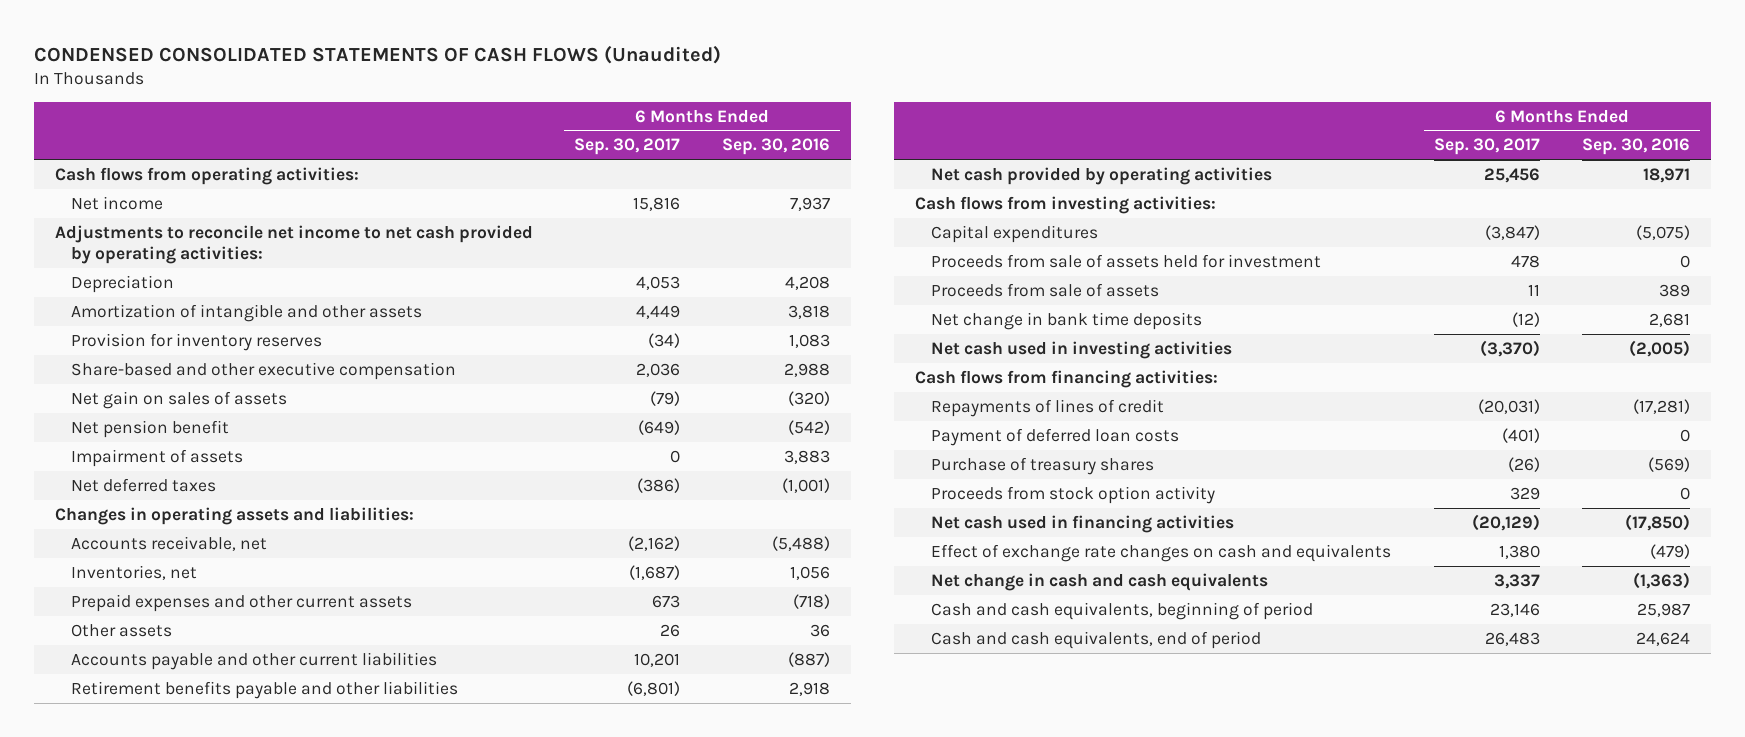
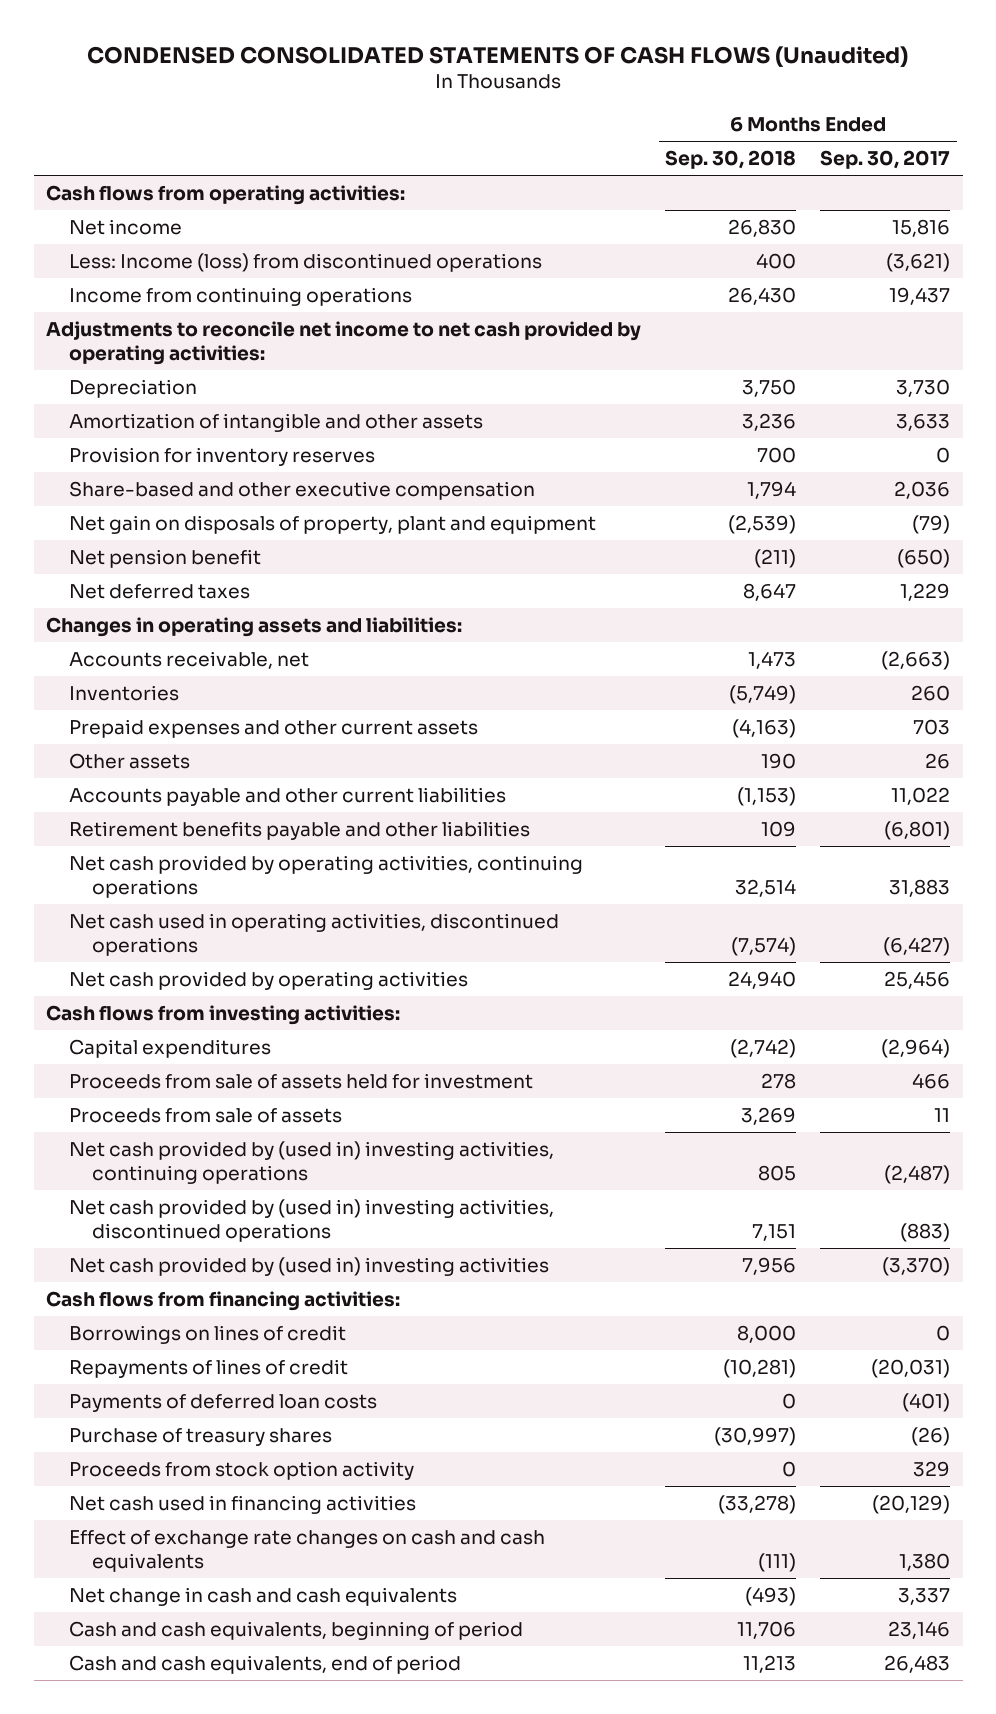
- | 6 Months Ended Sep. 30, 2017 | 6 Months Ended Sep. 30, 2016
+ | 6 Months Ended Sep. 30, 2018 | 6 Months Ended Sep. 30, 2017
+ Less: Income (loss) from discontinued operations | 400 | (3,621)
+ Income from continuing operations | 26,430 | 19,437
- Depreciation | 4,053 | 4,208
- Amortization of intangible and other assets | 4,449 | 3,818
- Provision for inventory reserves | (34) | 1,083
+ Depreciation | 3,750 | 3,730
+ Amortization of intangible and other assets | 3,236 | 3,633
+ Provision for inventory reserves | 700 | 0
- Net gain on sales of assets | (79) | (320)
- Net pension benefit | (649) | (542)
- Impairment of assets | 0 | 3,883
- Net deferred taxes | (386) | (1,001)
+ Net gain on disposals of property, plant and equipment | (2,539) | (79)
+ Net pension benefit | (211) | (650)
+ Net deferred taxes | 8,647 | 1,229
- Accounts receivable, net | (2,162) | (5,488)
- Inventories, net | (1,687) | 1,056
- Prepaid expenses and other current assets | 673 | (718)
+ Accounts receivable, net | 1,473 | (2,663)
+ Inventories | (5,749) | 260
+ Prepaid expenses and other current assets | (4,163) | 703
- Accounts payable and other current liabilities | 10,201 | (887)
+ Accounts payable and other current liabilities | (1,153) | 11,022
+ Net cash provided by operating activities, continuing operations | 32,514 | 31,883
+ Net cash used in operating activities, discontinued operations | (7,574) | (6,427)
- Capital expenditures | (3,847) | (5,075)
- Proceeds from sale of assets held for investment | 478 | 0
+ Capital expenditures | (2,742) | (2,964)
+ Proceeds from sale of assets held for investment | 278 | 466
- Net change in bank time deposits | (12) | 2,681
- Net cash used in investing activities | (3,370) | (2,005)
+ Net cash provided by (used in) investing activities, continuing operations | 805 | (2,487)
+ Net cash provided by (used in) investing activities, discontinued operations | 7,151 | (883)
+ Net cash provided by (used in) investing activities | 7,956 | (3,370)
+ Borrowings on lines of credit | 8,000 | 0
- Payment of deferred loan costs | (401) | 0
+ Payments of deferred loan costs | 0 | (401)
- Effect of exchange rate changes on cash and equivalents | 1,380 | (479)
+ Effect of exchange rate changes on cash and cash equivalents | (111) | 1,380

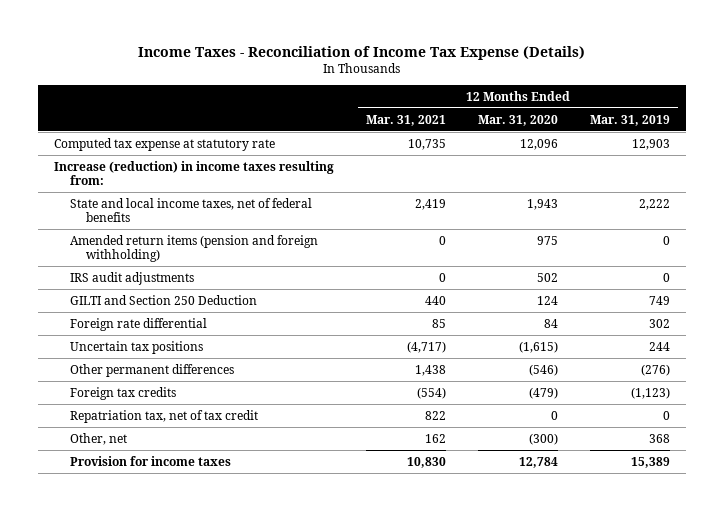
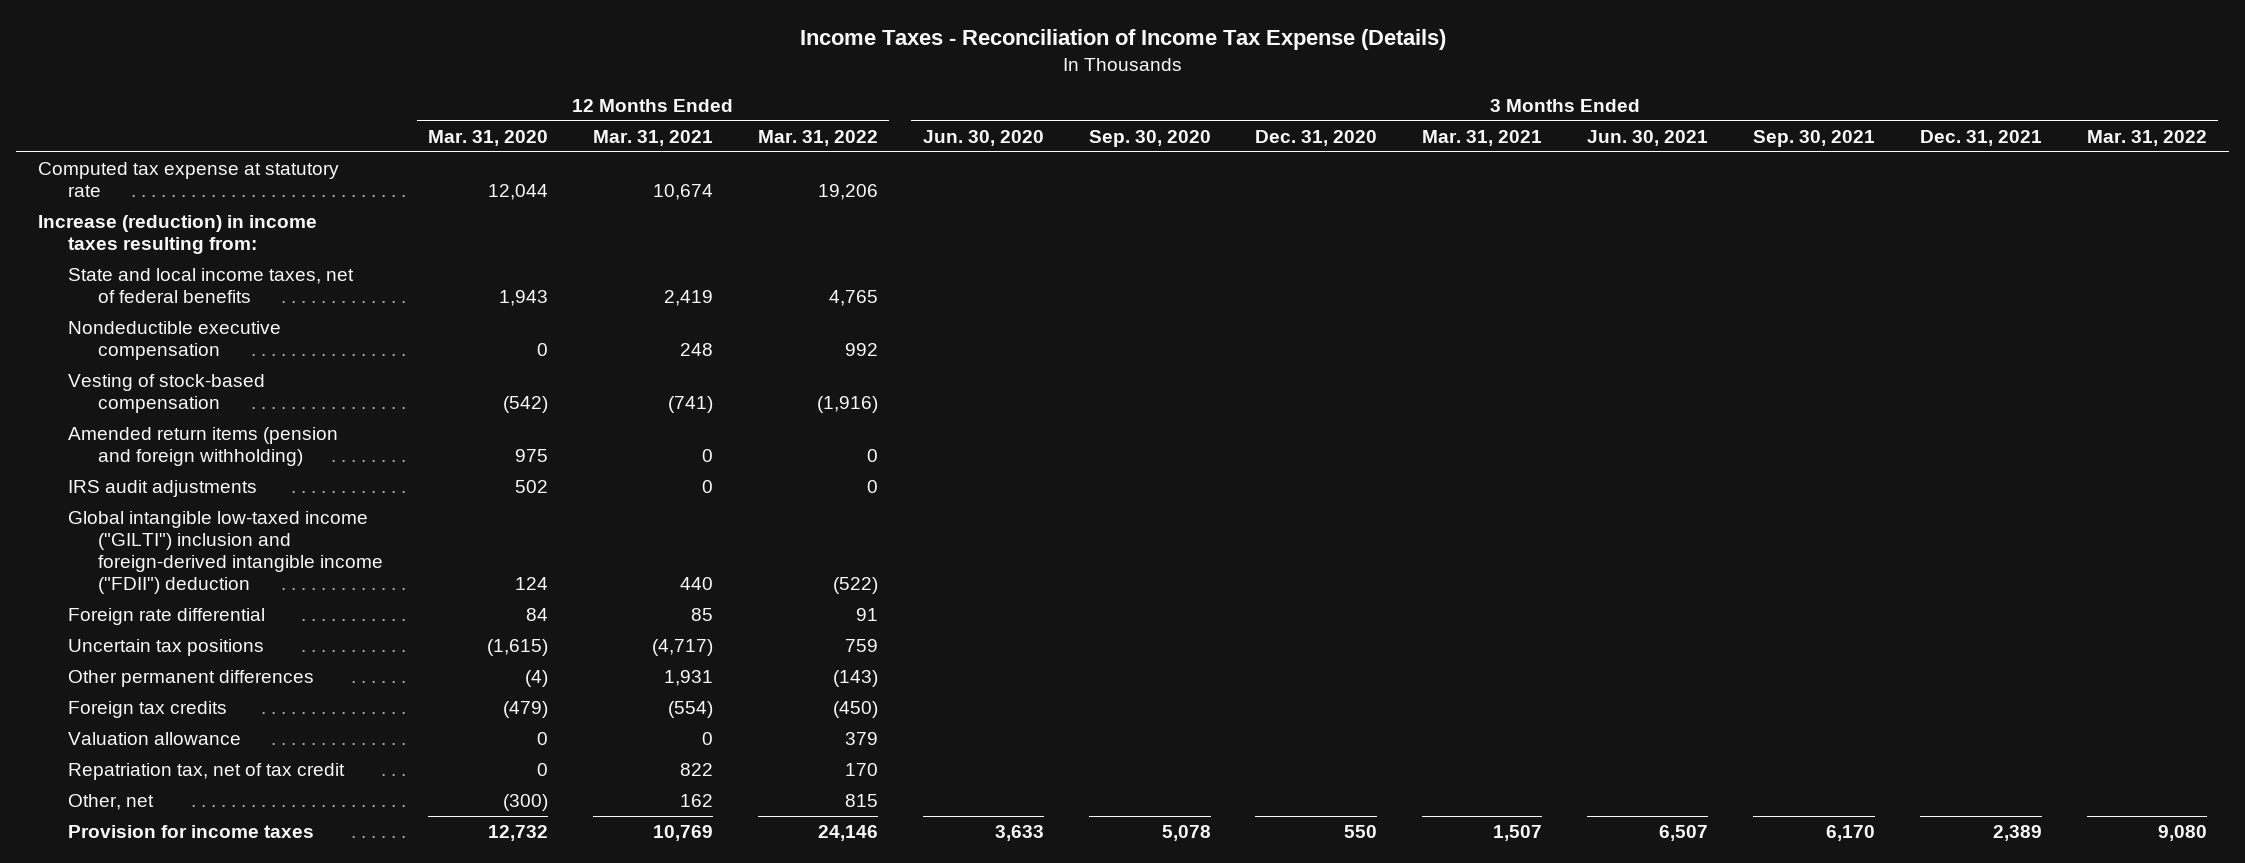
- | 12 Months Ended Mar. 31, 2021 | 12 Months Ended Mar. 31, 2020 | 12 Months Ended Mar. 31, 2019
+ | 12 Months Ended Mar. 31, 2020 | 12 Months Ended Mar. 31, 2021 | 12 Months Ended Mar. 31, 2022 | 3 Months Ended Jun. 30, 2020 | 3 Months Ended Sep. 30, 2020 | 3 Months Ended Dec. 31, 2020 | 3 Months Ended Mar. 31, 2021 | 3 Months Ended Jun. 30, 2021 | 3 Months Ended Sep. 30, 2021 | 3 Months Ended Dec. 31, 2021 | 3 Months Ended Mar. 31, 2022
- Computed tax expense at statutory rate | 10,735 | 12,096 | 12,903
+ Computed tax expense at statutory rate | 12,044 | 10,674 | 19,206 | | | | | | | |
+ Nondeductible executive compensation | 0 | 248 | 992 | | | | | | | |
+ Vesting of stock-based compensation | (542) | (741) | (1,916) | | | | | | | |
- GILTI and Section 250 Deduction | 440 | 124 | 749
+ Global intangible low-taxed income ("GILTI") inclusion and foreign-derived intangible income ("FDII") deduction | 124 | 440 | (522) | | | | | | | |
- Other permanent differences | 1,438 | (546) | (276)
+ Other permanent differences | (4) | 1,931 | (143) | | | | | | | |
+ Valuation allowance | 0 | 0 | 379 | | | | | | | |
- Provision for income taxes | 10,830 | 12,784 | 15,389
+ Provision for income taxes | 12,732 | 10,769 | 24,146 | 3,633 | 5,078 | 550 | 1,507 | 6,507 | 6,170 | 2,389 | 9,080

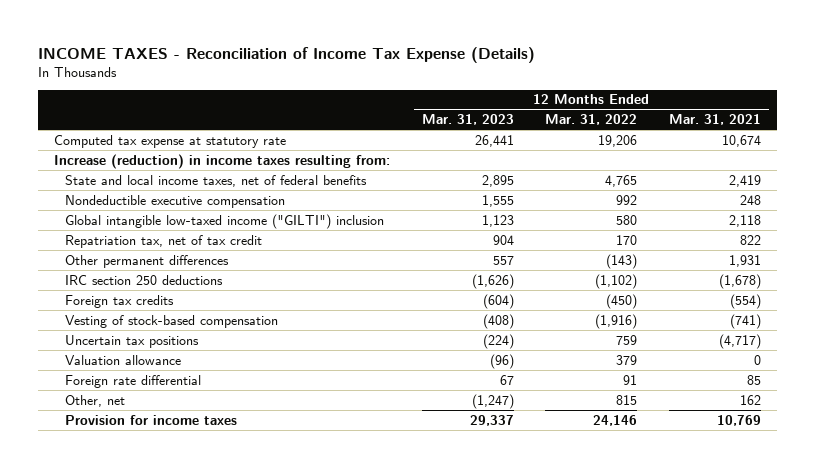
- Income Taxes - Reconciliation of Income Tax Expense (Details)
+ INCOME TAXES - Reconciliation of Income Tax Expense (Details)
- | 12 Months Ended Mar. 31, 2020 | 12 Months Ended Mar. 31, 2021 | 12 Months Ended Mar. 31, 2022 | 3 Months Ended Jun. 30, 2020 | 3 Months Ended Sep. 30, 2020 | 3 Months Ended Dec. 31, 2020 | 3 Months Ended Mar. 31, 2021 | 3 Months Ended Jun. 30, 2021 | 3 Months Ended Sep. 30, 2021 | 3 Months Ended Dec. 31, 2021 | 3 Months Ended Mar. 31, 2022
+ | 12 Months Ended Mar. 31, 2023 | 12 Months Ended Mar. 31, 2022 | 12 Months Ended Mar. 31, 2021
- Amended return items (pension and foreign withholding) | 975 | 0 | 0 | | | | | | | |
- IRS audit adjustments | 502 | 0 | 0 | | | | | | | |
- Global intangible low-taxed income ("GILTI") inclusion and foreign-derived intangible income ("FDII") deduction | 124 | 440 | (522) | | | | | | | |
+ Global intangible low-taxed income ("GILTI") inclusion | 1,123 | 580 | 2,118
moved up: Repatriation tax, net of tax credit | 904 | 170 | 822
+ IRC section 250 deductions | (1,626) | (1,102) | (1,678)
moved down: Vesting of stock-based compensation | (408) | (1,916) | (741)
moved down: Uncertain tax positions | (224) | 759 | (4,717)
moved down: Foreign rate differential | 67 | 91 | 85

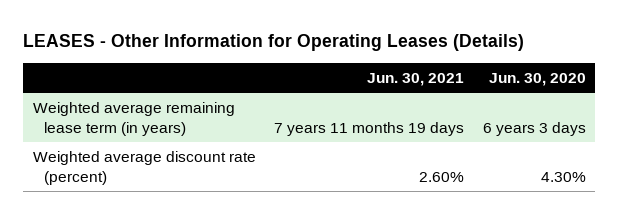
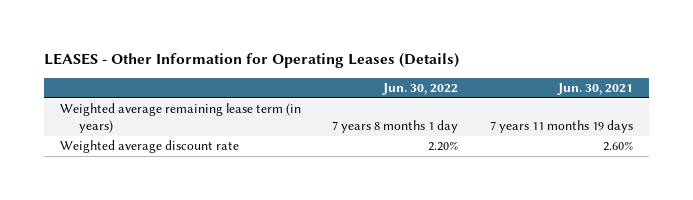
- | Jun. 30, 2021 | Jun. 30, 2020
+ | Jun. 30, 2022 | Jun. 30, 2021
- Weighted average discount rate (percent) | 2.60% | 4.30%
+ Weighted average discount rate | 2.20% | 2.60%

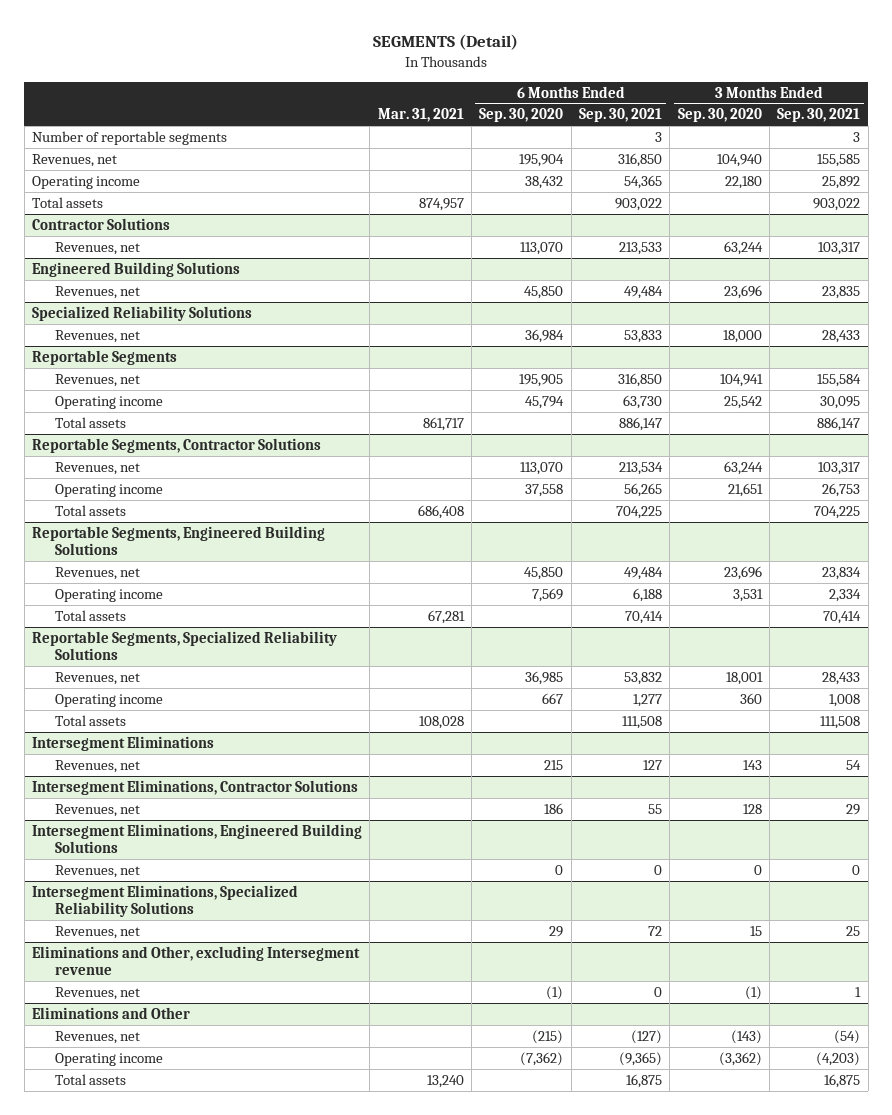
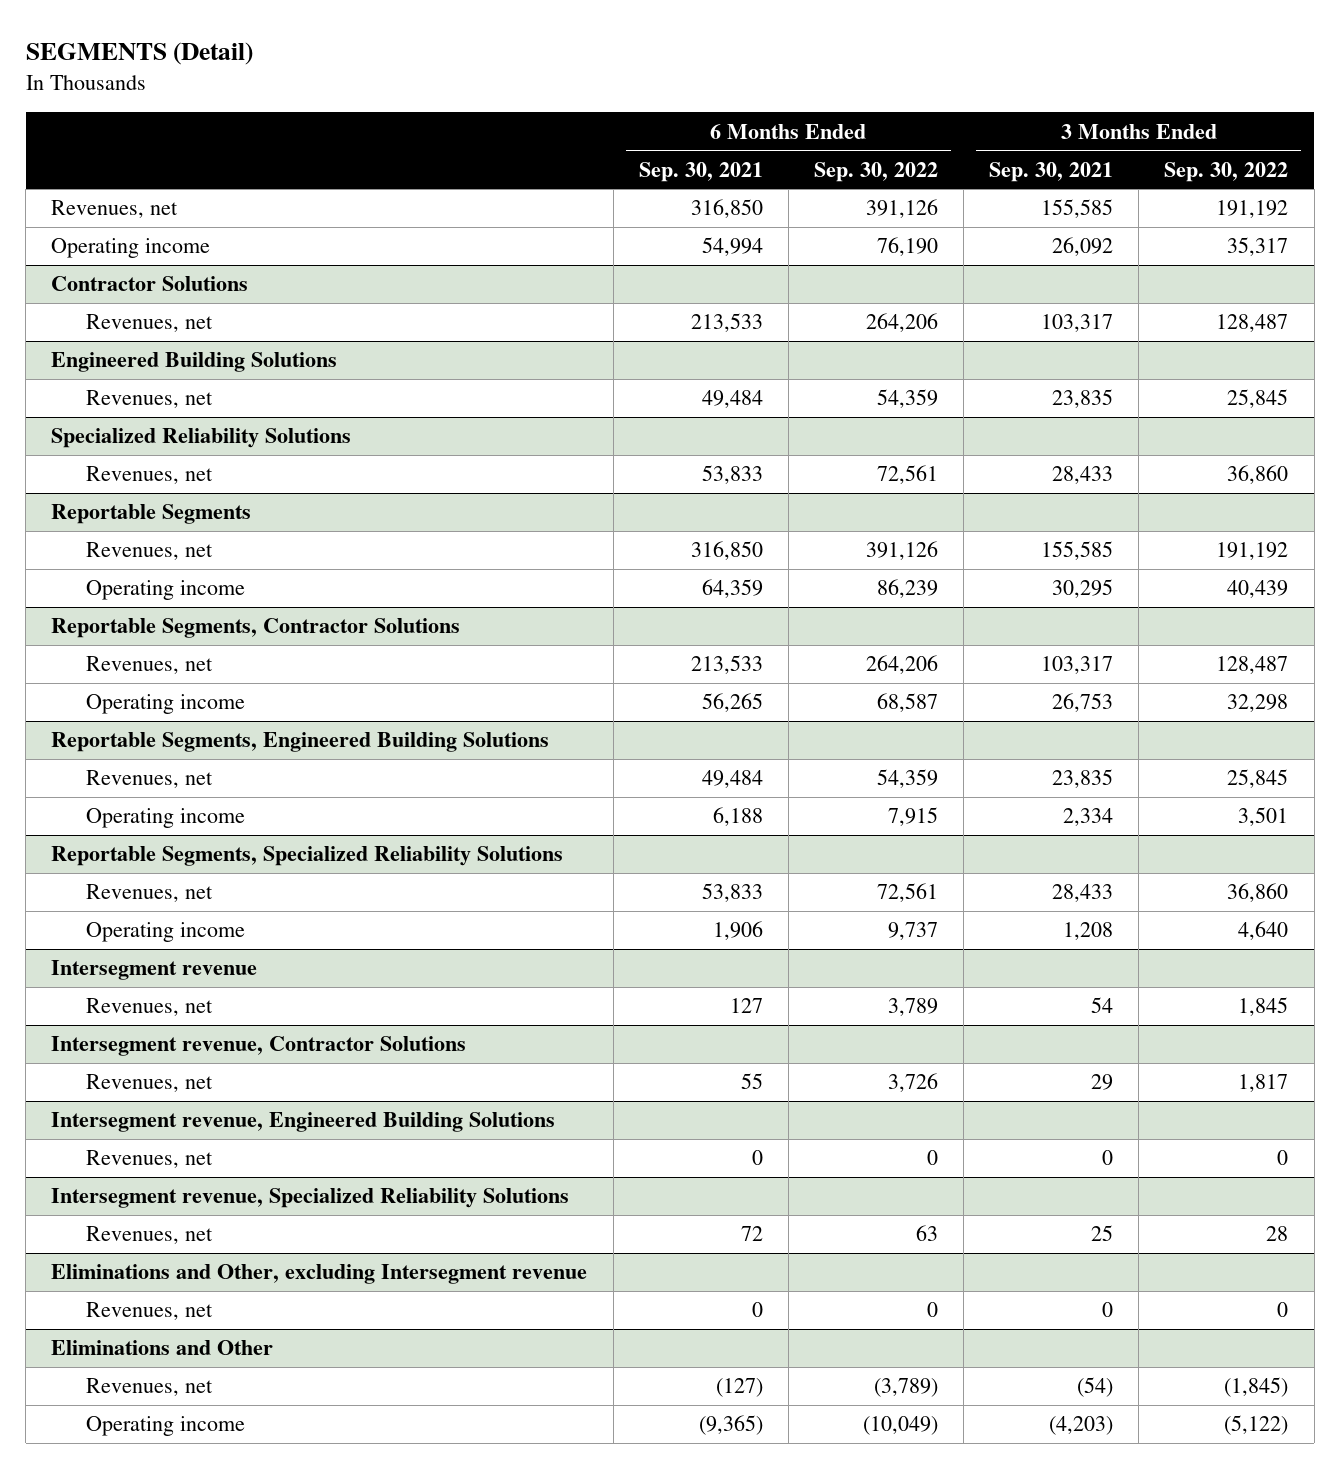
- | Mar. 31, 2021 | 6 Months Ended Sep. 30, 2020 | 6 Months Ended Sep. 30, 2021 | 3 Months Ended Sep. 30, 2020 | 3 Months Ended Sep. 30, 2021
+ | 6 Months Ended Sep. 30, 2021 | 6 Months Ended Sep. 30, 2022 | 3 Months Ended Sep. 30, 2021 | 3 Months Ended Sep. 30, 2022
- Number of reportable segments | | | 3 | | 3
- Operating income | | 38,432 | 54,365 | 22,180 | 25,892
- Total assets | 874,957 | | 903,022 | | 903,022
+ Operating income | 54,994 | 76,190 | 26,092 | 35,317
@ Reportable Segments
- Revenues, net | | 195,905 | 316,850 | 104,941 | 155,584
- Operating income | | 45,794 | 63,730 | 25,542 | 30,095
- Total assets | 861,717 | | 886,147 | | 886,147
+ Revenues, net | 316,850 | 391,126 | 155,585 | 191,192
+ Operating income | 64,359 | 86,239 | 30,295 | 40,439
@ Reportable Segments, Contractor Solutions
- Revenues, net | | 113,070 | 213,534 | 63,244 | 103,317
+ Revenues, net | 213,533 | 264,206 | 103,317 | 128,487
- Total assets | 686,408 | | 704,225 | | 704,225
@ Reportable Segments, Engineered Building Solutions
- Revenues, net | | 45,850 | 49,484 | 23,696 | 23,834
+ Revenues, net | 49,484 | 54,359 | 23,835 | 25,845
- Total assets | 67,281 | | 70,414 | | 70,414
@ Reportable Segments, Specialized Reliability Solutions
- Revenues, net | | 36,985 | 53,832 | 18,001 | 28,433
- Operating income | | 667 | 1,277 | 360 | 1,008
- Total assets | 108,028 | | 111,508 | | 111,508
- Intersegment Eliminations
@ Reportable Segments, Specialized Reliability Solutions
+ Revenues, net | 53,833 | 72,561 | 28,433 | 36,860
+ Operating income | 1,906 | 9,737 | 1,208 | 4,640
+ Intersegment revenue
- Intersegment Eliminations, Contractor Solutions
+ Intersegment revenue, Contractor Solutions
- Intersegment Eliminations, Engineered Building Solutions
+ Intersegment revenue, Engineered Building Solutions
- Intersegment Eliminations, Specialized Reliability Solutions
+ Intersegment revenue, Specialized Reliability Solutions
@ Eliminations and Other, excluding Intersegment revenue
- Revenues, net | | (1) | 0 | (1) | 1
+ Revenues, net | 0 | 0 | 0 | 0
@ Eliminations and Other
- Total assets | 13,240 | | 16,875 | | 16,875

